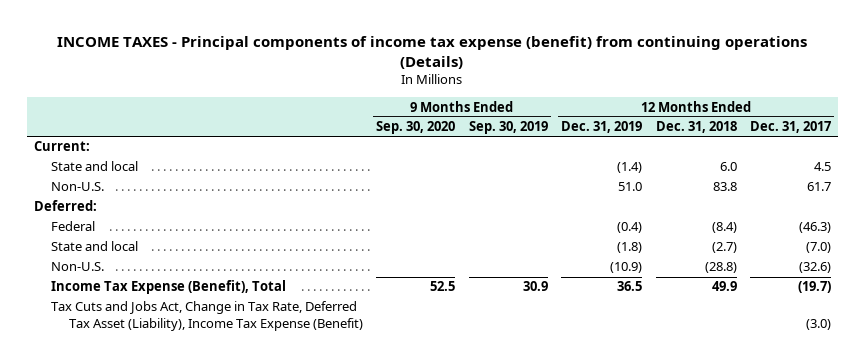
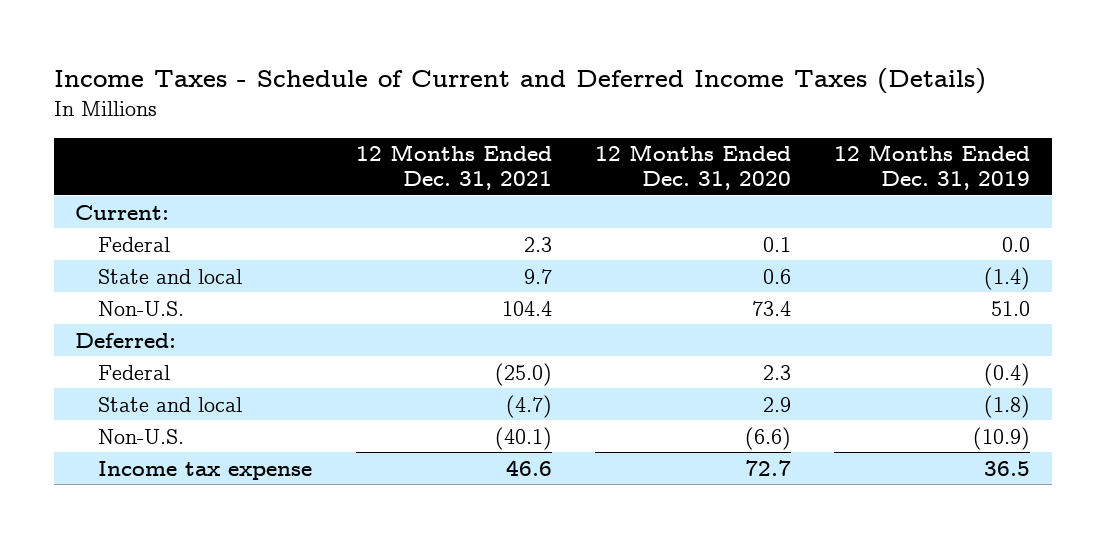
- INCOME TAXES - Principal components of income tax expense (benefit) from continuing operations (Details)
+ Income Taxes - Schedule of Current and Deferred Income Taxes (Details)
- | 9 Months Ended Sep. 30, 2020 | 9 Months Ended Sep. 30, 2019 | 12 Months Ended Dec. 31, 2019 | 12 Months Ended Dec. 31, 2018 | 12 Months Ended Dec. 31, 2017
+ | 12 Months Ended Dec. 31, 2021 | 12 Months Ended Dec. 31, 2020 | 12 Months Ended Dec. 31, 2019
+ Federal | 2.3 | 0.1 | 0.0
- Income Tax Expense (Benefit), Total | 52.5 | 30.9 | 36.5 | 49.9 | (19.7)
- Tax Cuts and Jobs Act, Change in Tax Rate, Deferred Tax Asset (Liability), Income Tax Expense (Benefit) | | | | | (3.0)
+ Income tax expense | 46.6 | 72.7 | 36.5

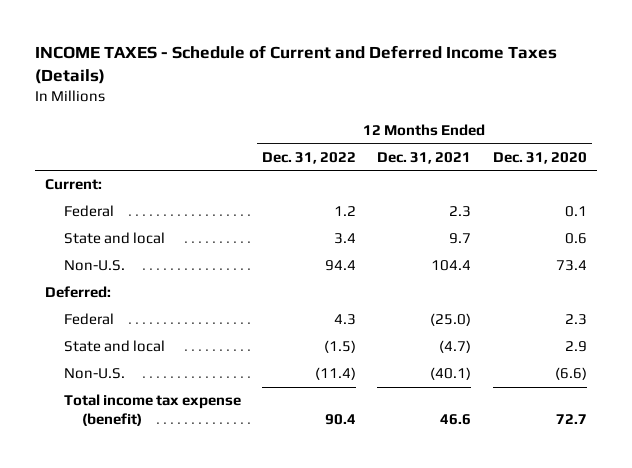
- Income Taxes - Schedule of Current and Deferred Income Taxes (Details)
+ INCOME TAXES - Schedule of Current and Deferred Income Taxes (Details)
- | 12 Months Ended Dec. 31, 2021 | 12 Months Ended Dec. 31, 2020 | 12 Months Ended Dec. 31, 2019
+ | 12 Months Ended Dec. 31, 2022 | 12 Months Ended Dec. 31, 2021 | 12 Months Ended Dec. 31, 2020
- Income tax expense | 46.6 | 72.7 | 36.5
+ Total income tax expense (benefit) | 90.4 | 46.6 | 72.7

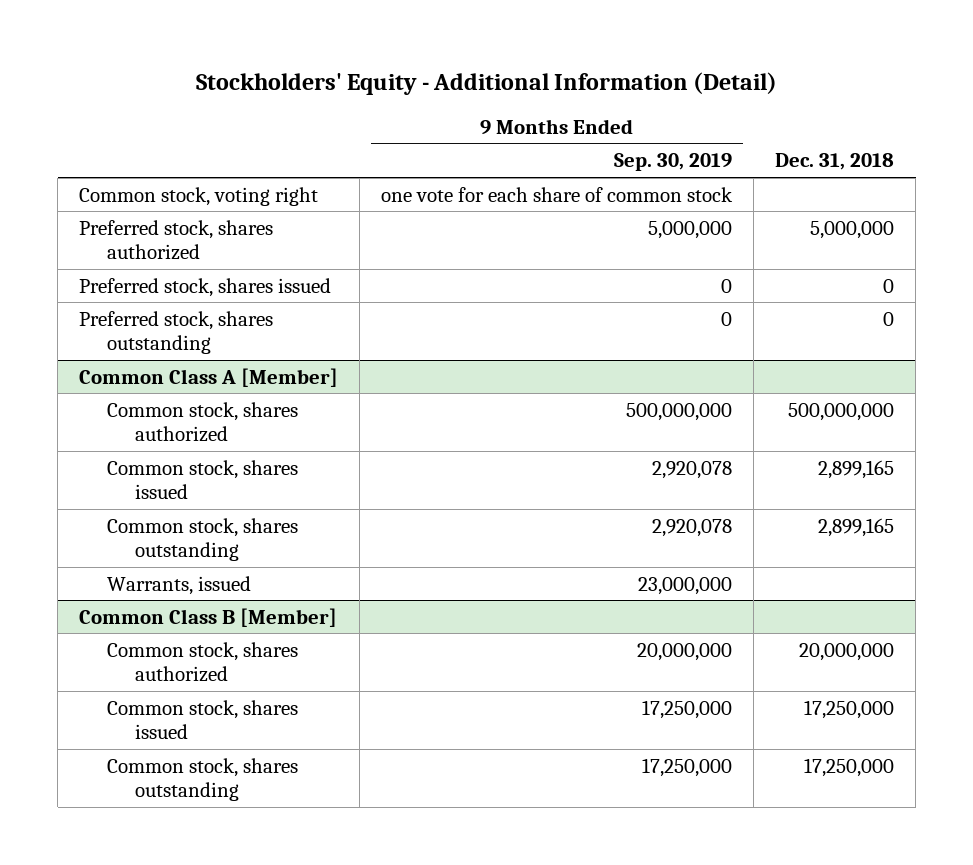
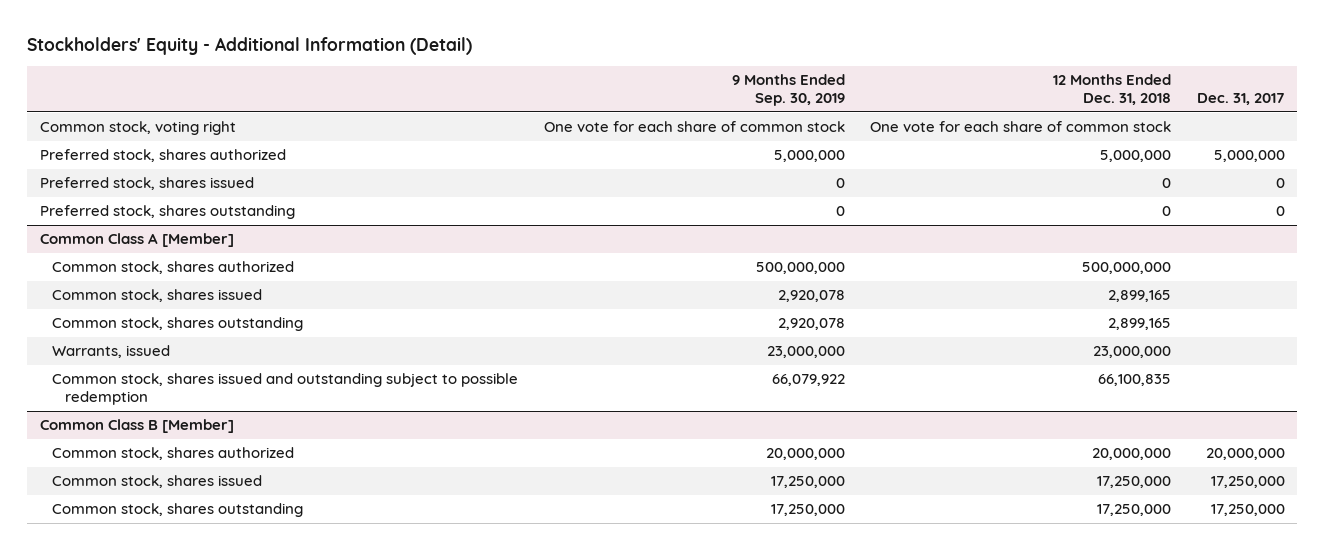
- | 9 Months Ended Sep. 30, 2019 | Dec. 31, 2018
+ | 9 Months Ended Sep. 30, 2019 | 12 Months Ended Dec. 31, 2018 | Dec. 31, 2017
- Common stock, voting right | one vote for each share of common stock |
+ Common stock, voting right | One vote for each share of common stock | One vote for each share of common stock |
@ Common Class A [Member]
+ Common stock, shares issued and outstanding subject to possible redemption | 66,079,922 | 66,100,835 |

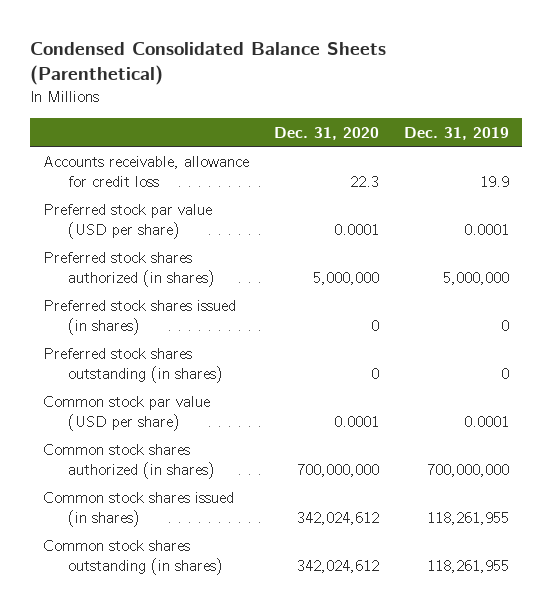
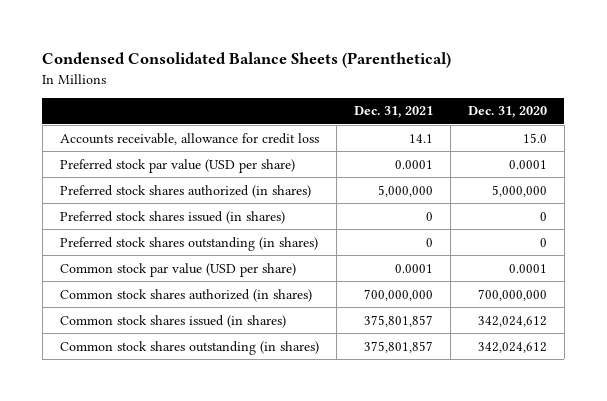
- | Dec. 31, 2020 | Dec. 31, 2019
+ | Dec. 31, 2021 | Dec. 31, 2020
- Accounts receivable, allowance for credit loss | 22.3 | 19.9
+ Accounts receivable, allowance for credit loss | 14.1 | 15.0

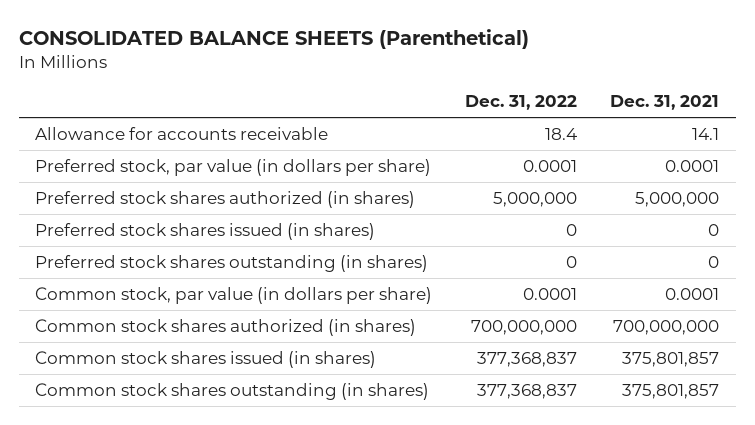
- Condensed Consolidated Balance Sheets (Parenthetical)
+ CONSOLIDATED BALANCE SHEETS (Parenthetical)
- | Dec. 31, 2021 | Dec. 31, 2020
+ | Dec. 31, 2022 | Dec. 31, 2021
- Accounts receivable, allowance for credit loss | 14.1 | 15.0
- Preferred stock par value (USD per share) | 0.0001 | 0.0001
+ Allowance for accounts receivable | 18.4 | 14.1
+ Preferred stock, par value (in dollars per share) | 0.0001 | 0.0001
- Common stock par value (USD per share) | 0.0001 | 0.0001
+ Common stock, par value (in dollars per share) | 0.0001 | 0.0001

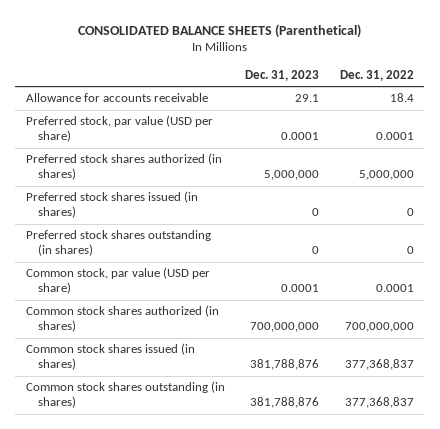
- | Dec. 31, 2022 | Dec. 31, 2021
+ | Dec. 31, 2023 | Dec. 31, 2022
- Preferred stock, par value (in dollars per share) | 0.0001 | 0.0001
+ Preferred stock, par value (USD per share) | 0.0001 | 0.0001
- Common stock, par value (in dollars per share) | 0.0001 | 0.0001
+ Common stock, par value (USD per share) | 0.0001 | 0.0001

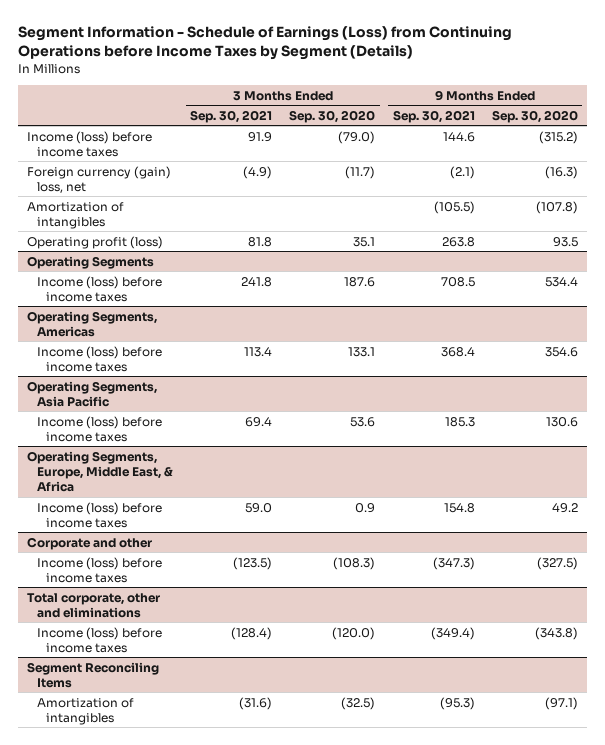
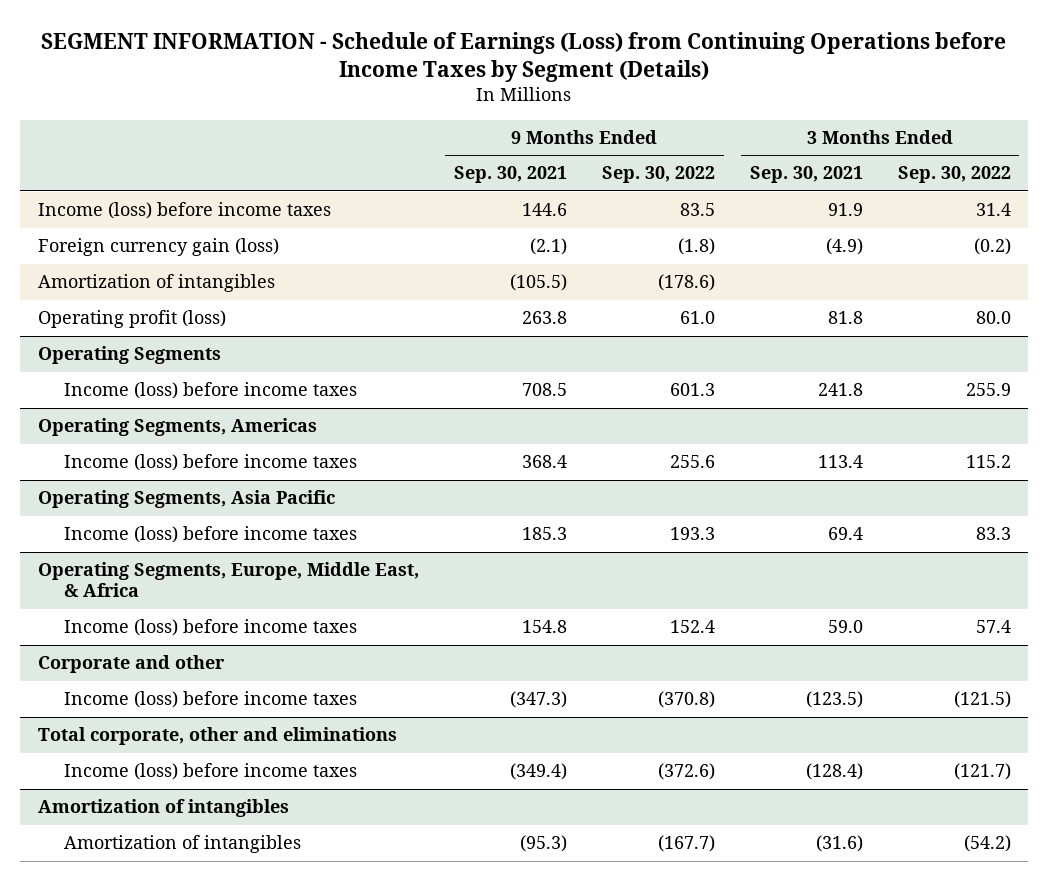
- Segment Information - Schedule of Earnings (Loss) from Continuing Operations before Income Taxes by Segment (Details)
+ SEGMENT INFORMATION - Schedule of Earnings (Loss) from Continuing Operations before Income Taxes by Segment (Details)
- | 3 Months Ended Sep. 30, 2021 | 3 Months Ended Sep. 30, 2020 | 9 Months Ended Sep. 30, 2021 | 9 Months Ended Sep. 30, 2020
+ | 9 Months Ended Sep. 30, 2021 | 9 Months Ended Sep. 30, 2022 | 3 Months Ended Sep. 30, 2021 | 3 Months Ended Sep. 30, 2022
- Foreign currency (gain) loss, net | (4.9) | (11.7) | (2.1) | (16.3)
+ Foreign currency gain (loss) | (2.1) | (1.8) | (4.9) | (0.2)
- Segment Reconciling Items
+ Amortization of intangibles

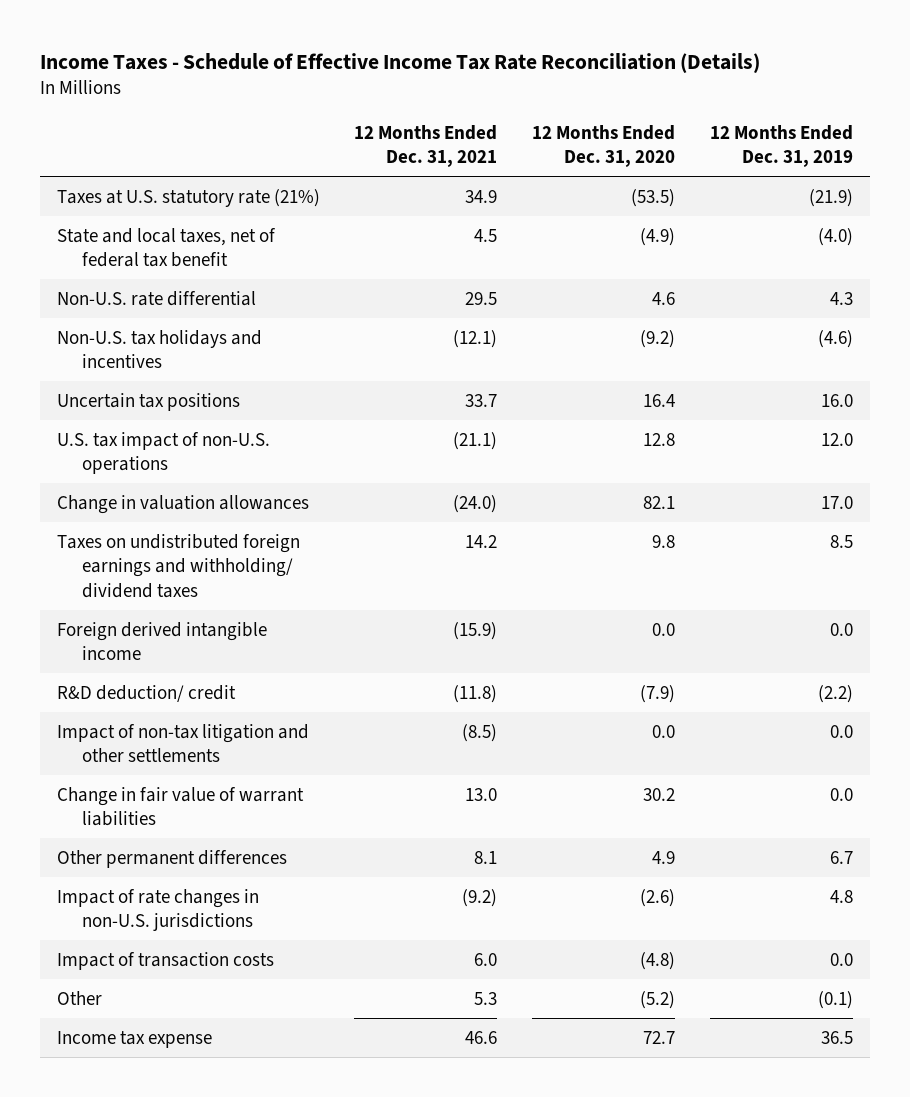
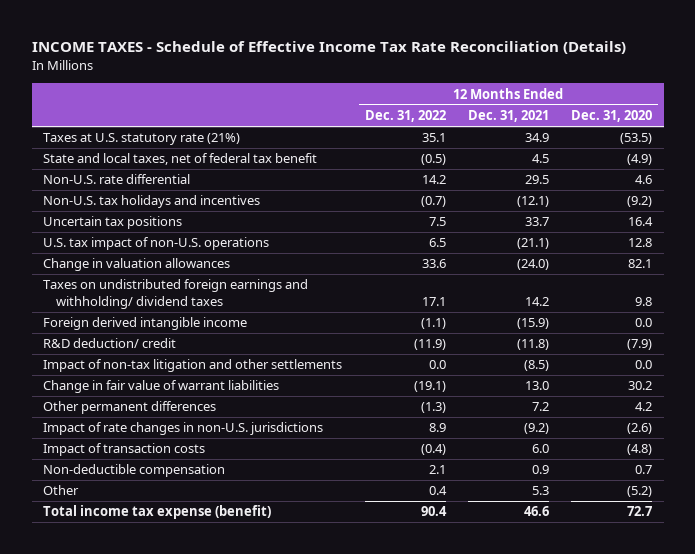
- Income Taxes - Schedule of Effective Income Tax Rate Reconciliation (Details)
+ INCOME TAXES - Schedule of Effective Income Tax Rate Reconciliation (Details)
- | 12 Months Ended Dec. 31, 2021 | 12 Months Ended Dec. 31, 2020 | 12 Months Ended Dec. 31, 2019
+ | 12 Months Ended Dec. 31, 2022 | 12 Months Ended Dec. 31, 2021 | 12 Months Ended Dec. 31, 2020
- Other permanent differences | 8.1 | 4.9 | 6.7
+ Other permanent differences | (1.3) | 7.2 | 4.2
+ Non-deductible compensation | 2.1 | 0.9 | 0.7
- Income tax expense | 46.6 | 72.7 | 36.5
+ Total income tax expense (benefit) | 90.4 | 46.6 | 72.7

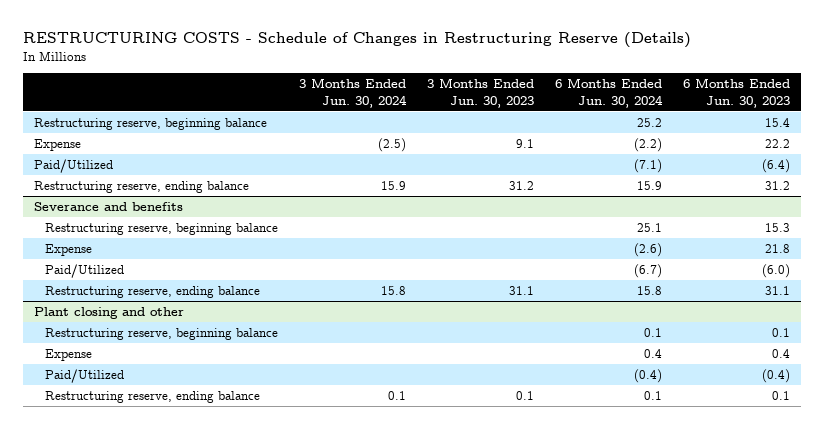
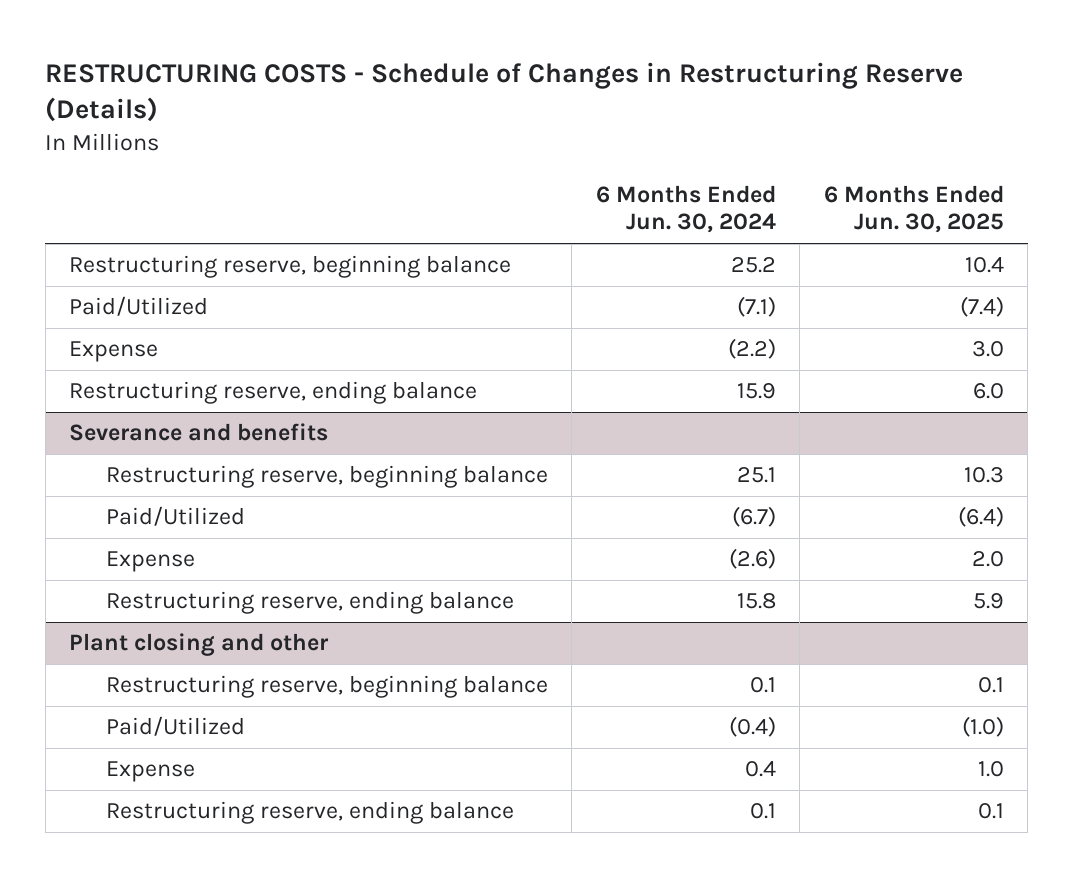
- | 3 Months Ended Jun. 30, 2024 | 3 Months Ended Jun. 30, 2023 | 6 Months Ended Jun. 30, 2024 | 6 Months Ended Jun. 30, 2023
+ | 6 Months Ended Jun. 30, 2024 | 6 Months Ended Jun. 30, 2025
moved down: Expense | (2.2) | 3.0
@ Severance and benefits
moved down: Expense | (2.6) | 2.0
@ Plant closing and other
moved down: Expense | 0.4 | 1.0

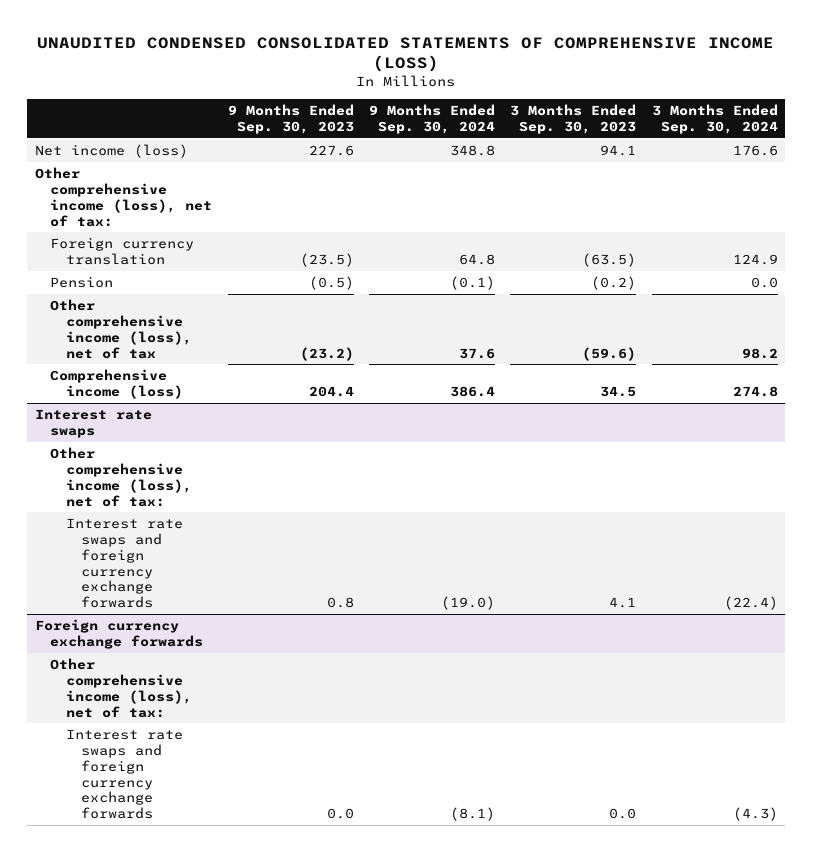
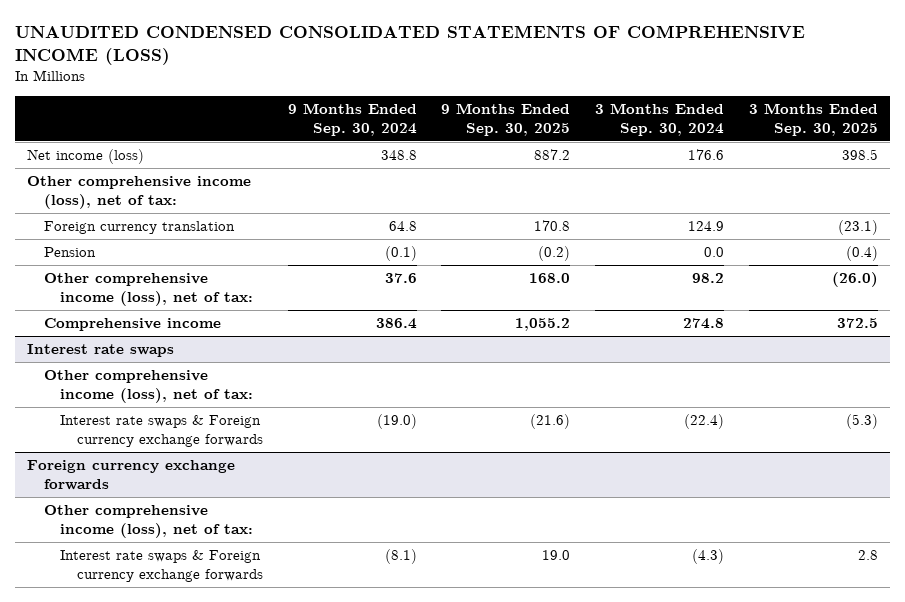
- | 9 Months Ended Sep. 30, 2023 | 9 Months Ended Sep. 30, 2024 | 3 Months Ended Sep. 30, 2023 | 3 Months Ended Sep. 30, 2024
+ | 9 Months Ended Sep. 30, 2024 | 9 Months Ended Sep. 30, 2025 | 3 Months Ended Sep. 30, 2024 | 3 Months Ended Sep. 30, 2025
- Other comprehensive income (loss), net of tax | (23.2) | 37.6 | (59.6) | 98.2
- Comprehensive income (loss) | 204.4 | 386.4 | 34.5 | 274.8
+ Other comprehensive income (loss), net of tax: | 37.6 | 168.0 | 98.2 | (26.0)
+ Comprehensive income | 386.4 | 1,055.2 | 274.8 | 372.5
@ Interest rate swaps
- Interest rate swaps and foreign currency exchange forwards | 0.8 | (19.0) | 4.1 | (22.4)
+ Interest rate swaps & Foreign currency exchange forwards | (19.0) | (21.6) | (22.4) | (5.3)
@ Foreign currency exchange forwards
- Interest rate swaps and foreign currency exchange forwards | 0.0 | (8.1) | 0.0 | (4.3)
+ Interest rate swaps & Foreign currency exchange forwards | (8.1) | 19.0 | (4.3) | 2.8

